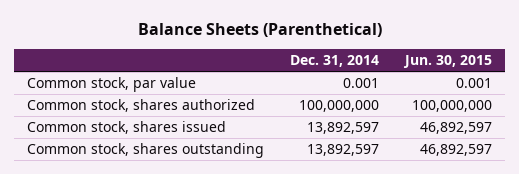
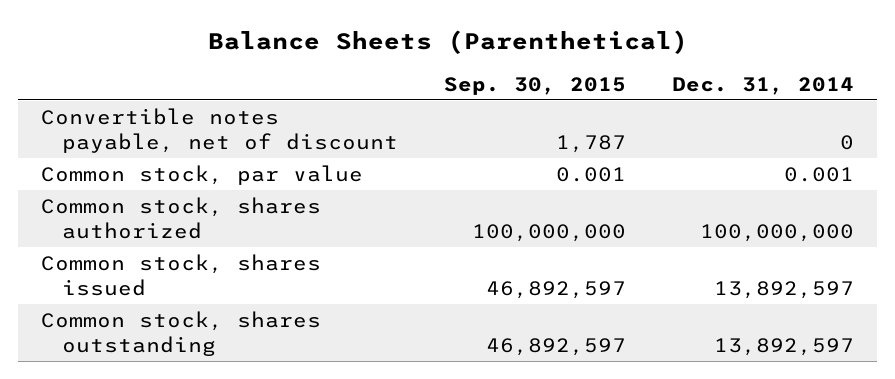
- | Dec. 31, 2014 | Jun. 30, 2015
+ | Sep. 30, 2015 | Dec. 31, 2014
+ Convertible notes payable, net of discount | 1,787 | 0

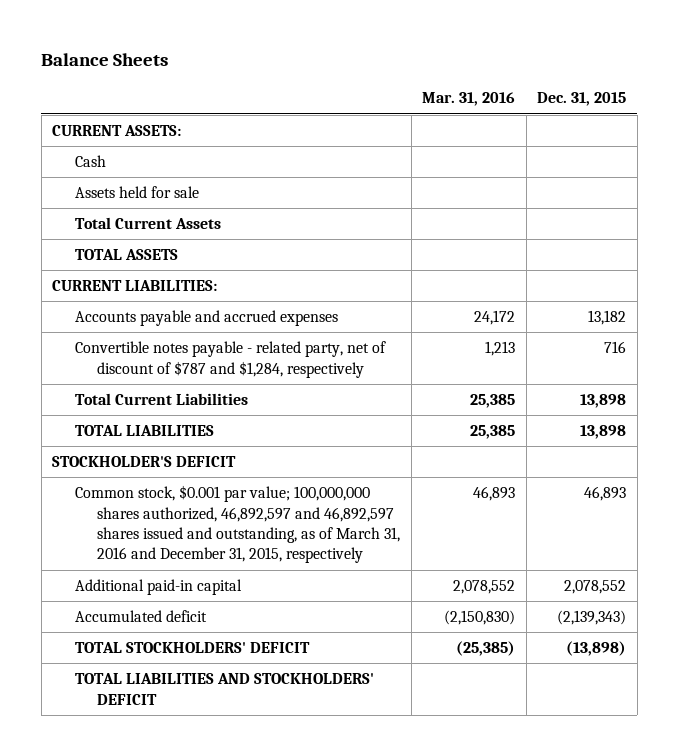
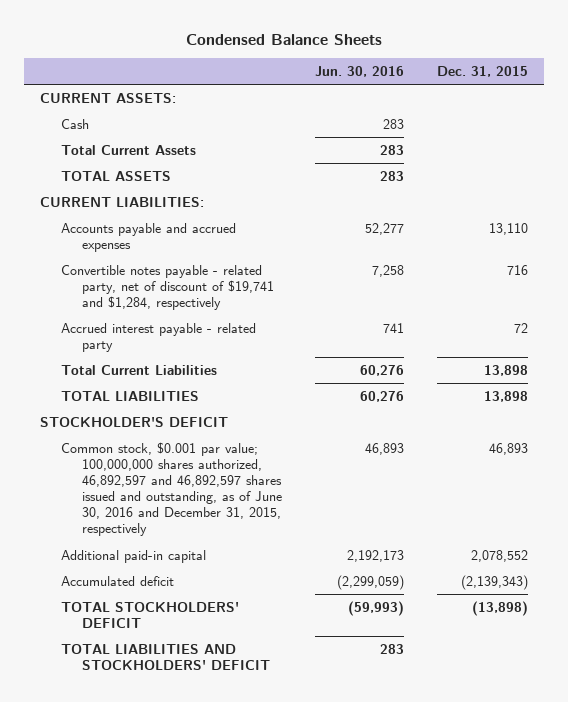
- Balance Sheets
+ Condensed Balance Sheets
- | Mar. 31, 2016 | Dec. 31, 2015
+ | Jun. 30, 2016 | Dec. 31, 2015
- Assets held for sale
- Accounts payable and accrued expenses | 24,172 | 13,182
- Convertible notes payable - related party, net of discount of $787 and $1,284, respectively | 1,213 | 716
+ Accounts payable and accrued expenses | 52,277 | 13,110
+ Convertible notes payable - related party, net of discount of $19,741 and $1,284, respectively | 7,258 | 716
+ Accrued interest payable - related party | 741 | 72
- Common stock, $0.001 par value; 100,000,000 shares authorized, 46,892,597 and 46,892,597 shares issued and outstanding, as of March 31, 2016 and December 31, 2015, respectively | 46,893 | 46,893
+ Common stock, $0.001 par value; 100,000,000 shares authorized, 46,892,597 and 46,892,597 shares issued and outstanding, as of June 30, 2016 and December 31, 2015, respectively | 46,893 | 46,893

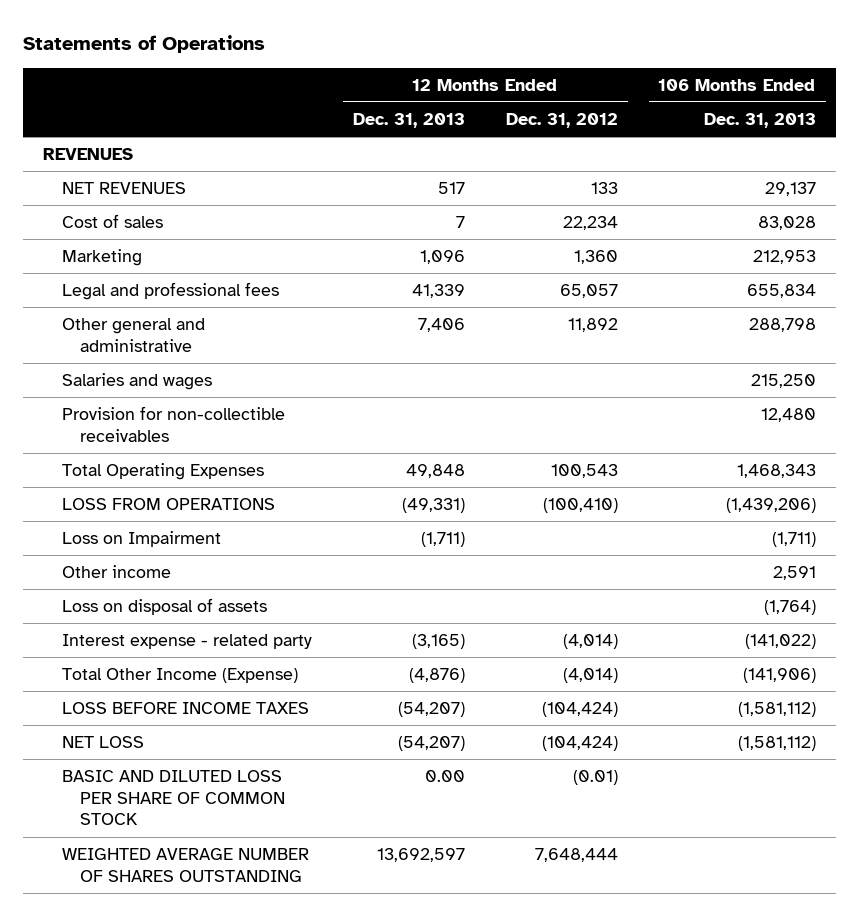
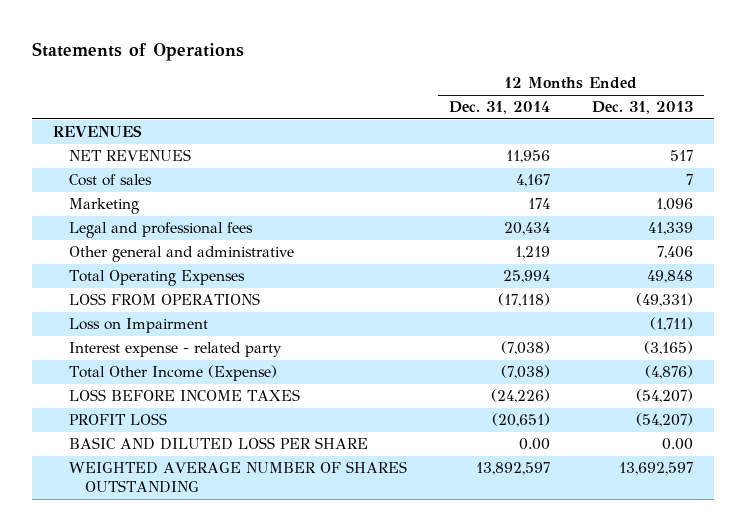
- | 12 Months Ended Dec. 31, 2013 | 12 Months Ended Dec. 31, 2012 | 106 Months Ended Dec. 31, 2013
+ | 12 Months Ended Dec. 31, 2014 | 12 Months Ended Dec. 31, 2013
- Salaries and wages | | | 215,250
- Provision for non-collectible receivables | | | 12,480
- Other income | | | 2,591
- Loss on disposal of assets | | | (1,764)
- NET LOSS | (54,207) | (104,424) | (1,581,112)
- BASIC AND DILUTED LOSS PER SHARE OF COMMON STOCK | 0.00 | (0.01) |
+ PROFIT LOSS | (20,651) | (54,207)
+ BASIC AND DILUTED LOSS PER SHARE | 0.00 | 0.00

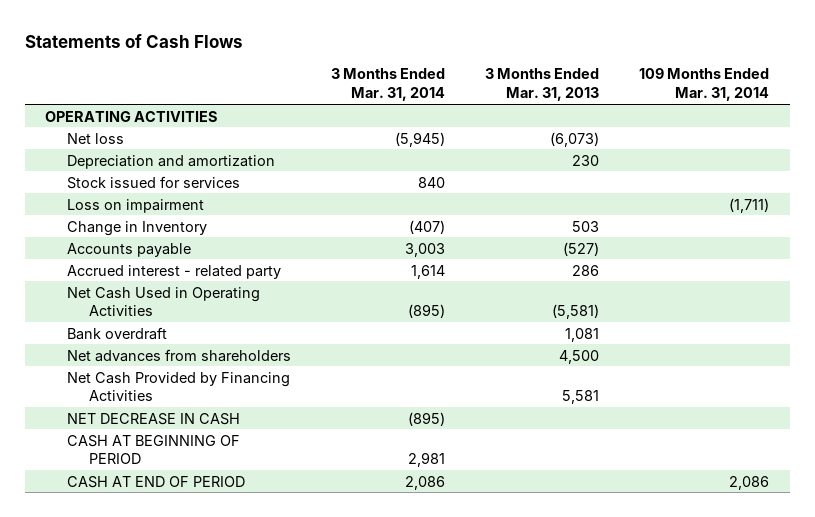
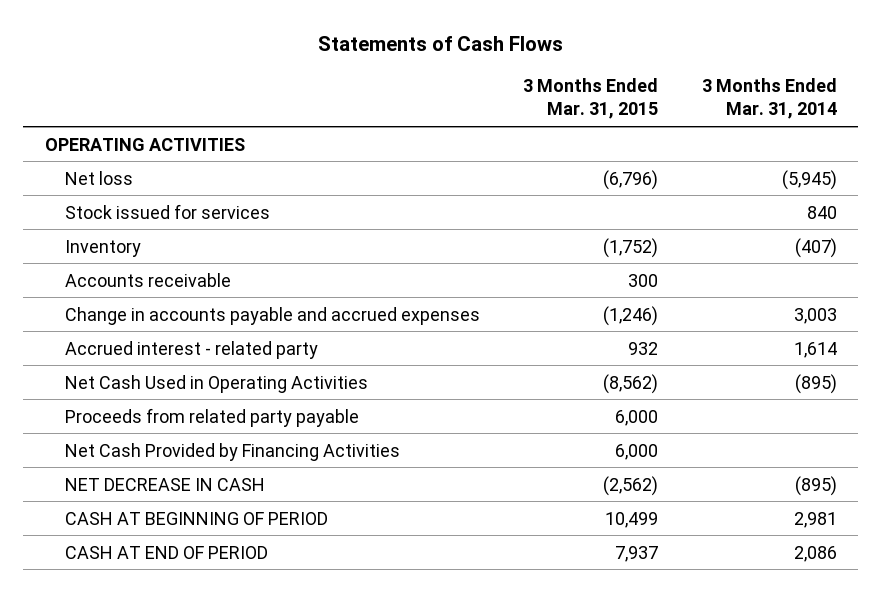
- | 3 Months Ended Mar. 31, 2014 | 3 Months Ended Mar. 31, 2013 | 109 Months Ended Mar. 31, 2014
+ | 3 Months Ended Mar. 31, 2015 | 3 Months Ended Mar. 31, 2014
- Depreciation and amortization | | 230 |
- Loss on impairment | | | (1,711)
- Change in Inventory | (407) | 503 |
- Accounts payable | 3,003 | (527) |
+ Inventory | (1,752) | (407)
+ Accounts receivable | 300 |
+ Change in accounts payable and accrued expenses | (1,246) | 3,003
- Bank overdraft | | 1,081 |
- Net advances from shareholders | | 4,500 |
+ Proceeds from related party payable | 6,000 |

